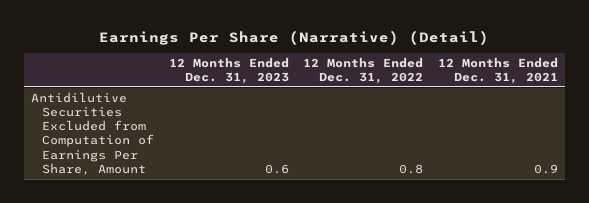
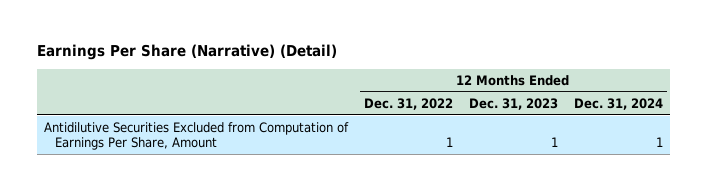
- | 12 Months Ended Dec. 31, 2023 | 12 Months Ended Dec. 31, 2022 | 12 Months Ended Dec. 31, 2021
+ | 12 Months Ended Dec. 31, 2022 | 12 Months Ended Dec. 31, 2023 | 12 Months Ended Dec. 31, 2024
- Antidilutive Securities Excluded from Computation of Earnings Per Share, Amount | 0.6 | 0.8 | 0.9
+ Antidilutive Securities Excluded from Computation of Earnings Per Share, Amount | 1 | 1 | 1

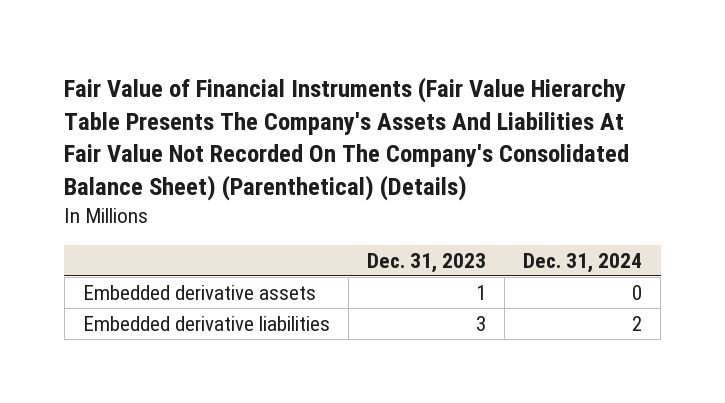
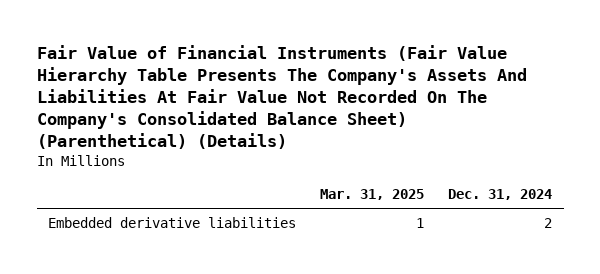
- | Dec. 31, 2023 | Dec. 31, 2024
+ | Mar. 31, 2025 | Dec. 31, 2024
- Embedded derivative assets | 1 | 0

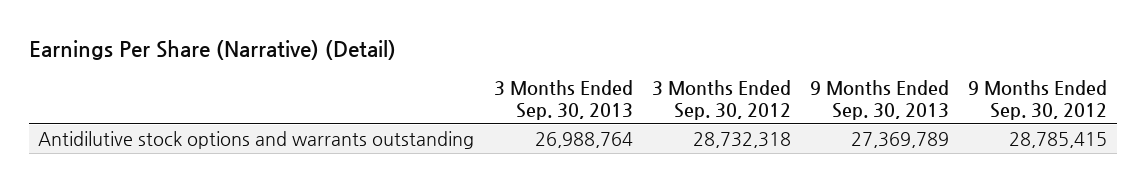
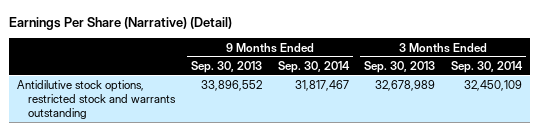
- | 3 Months Ended Sep. 30, 2013 | 3 Months Ended Sep. 30, 2012 | 9 Months Ended Sep. 30, 2013 | 9 Months Ended Sep. 30, 2012
+ | 9 Months Ended Sep. 30, 2013 | 9 Months Ended Sep. 30, 2014 | 3 Months Ended Sep. 30, 2013 | 3 Months Ended Sep. 30, 2014
- Antidilutive stock options and warrants outstanding | 26,988,764 | 28,732,318 | 27,369,789 | 28,785,415
+ Antidilutive stock options, restricted stock and warrants outstanding | 33,896,552 | 31,817,467 | 32,678,989 | 32,450,109

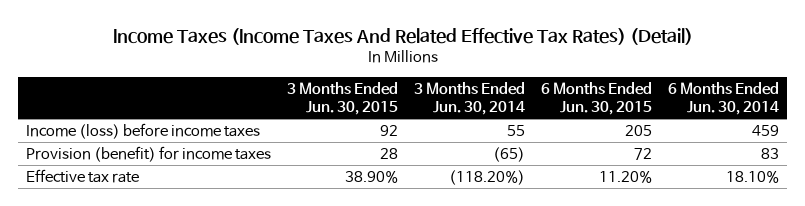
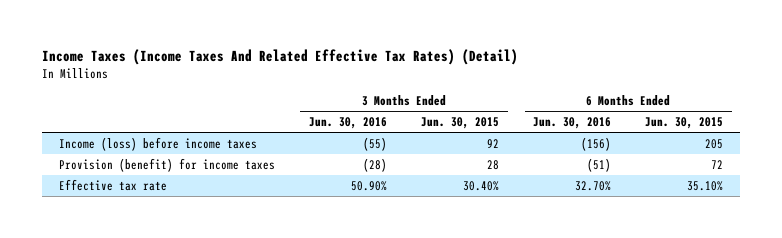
- | 3 Months Ended Jun. 30, 2015 | 3 Months Ended Jun. 30, 2014 | 6 Months Ended Jun. 30, 2015 | 6 Months Ended Jun. 30, 2014
+ | 3 Months Ended Jun. 30, 2016 | 3 Months Ended Jun. 30, 2015 | 6 Months Ended Jun. 30, 2016 | 6 Months Ended Jun. 30, 2015
- Effective tax rate | 38.90% | (118.20%) | 11.20% | 18.10%
+ Effective tax rate | 50.90% | 30.40% | 32.70% | 35.10%

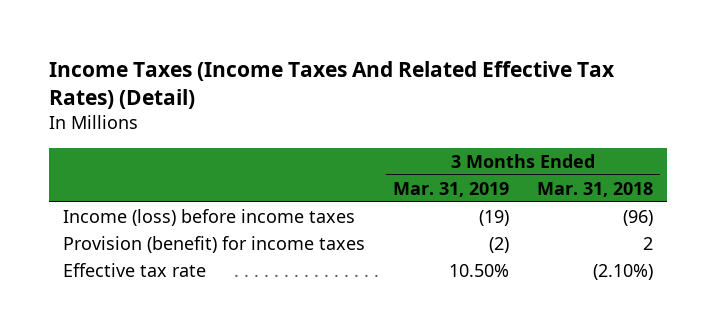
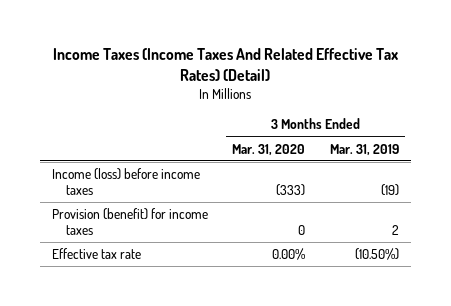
- | 3 Months Ended Mar. 31, 2019 | 3 Months Ended Mar. 31, 2018
+ | 3 Months Ended Mar. 31, 2020 | 3 Months Ended Mar. 31, 2019
- Provision (benefit) for income taxes | (2) | 2
- Effective tax rate | 10.50% | (2.10%)
+ Provision (benefit) for income taxes | 0 | 2
+ Effective tax rate | 0.00% | (10.50%)

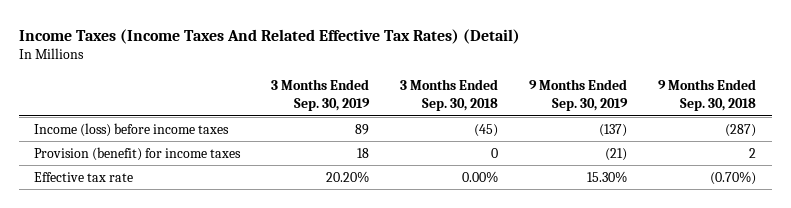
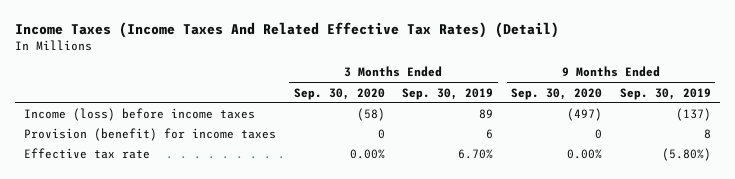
- | 3 Months Ended Sep. 30, 2019 | 3 Months Ended Sep. 30, 2018 | 9 Months Ended Sep. 30, 2019 | 9 Months Ended Sep. 30, 2018
+ | 3 Months Ended Sep. 30, 2020 | 3 Months Ended Sep. 30, 2019 | 9 Months Ended Sep. 30, 2020 | 9 Months Ended Sep. 30, 2019
- Provision (benefit) for income taxes | 18 | 0 | (21) | 2
- Effective tax rate | 20.20% | 0.00% | 15.30% | (0.70%)
+ Provision (benefit) for income taxes | 0 | 6 | 0 | 8
+ Effective tax rate | 0.00% | 6.70% | 0.00% | (5.80%)

